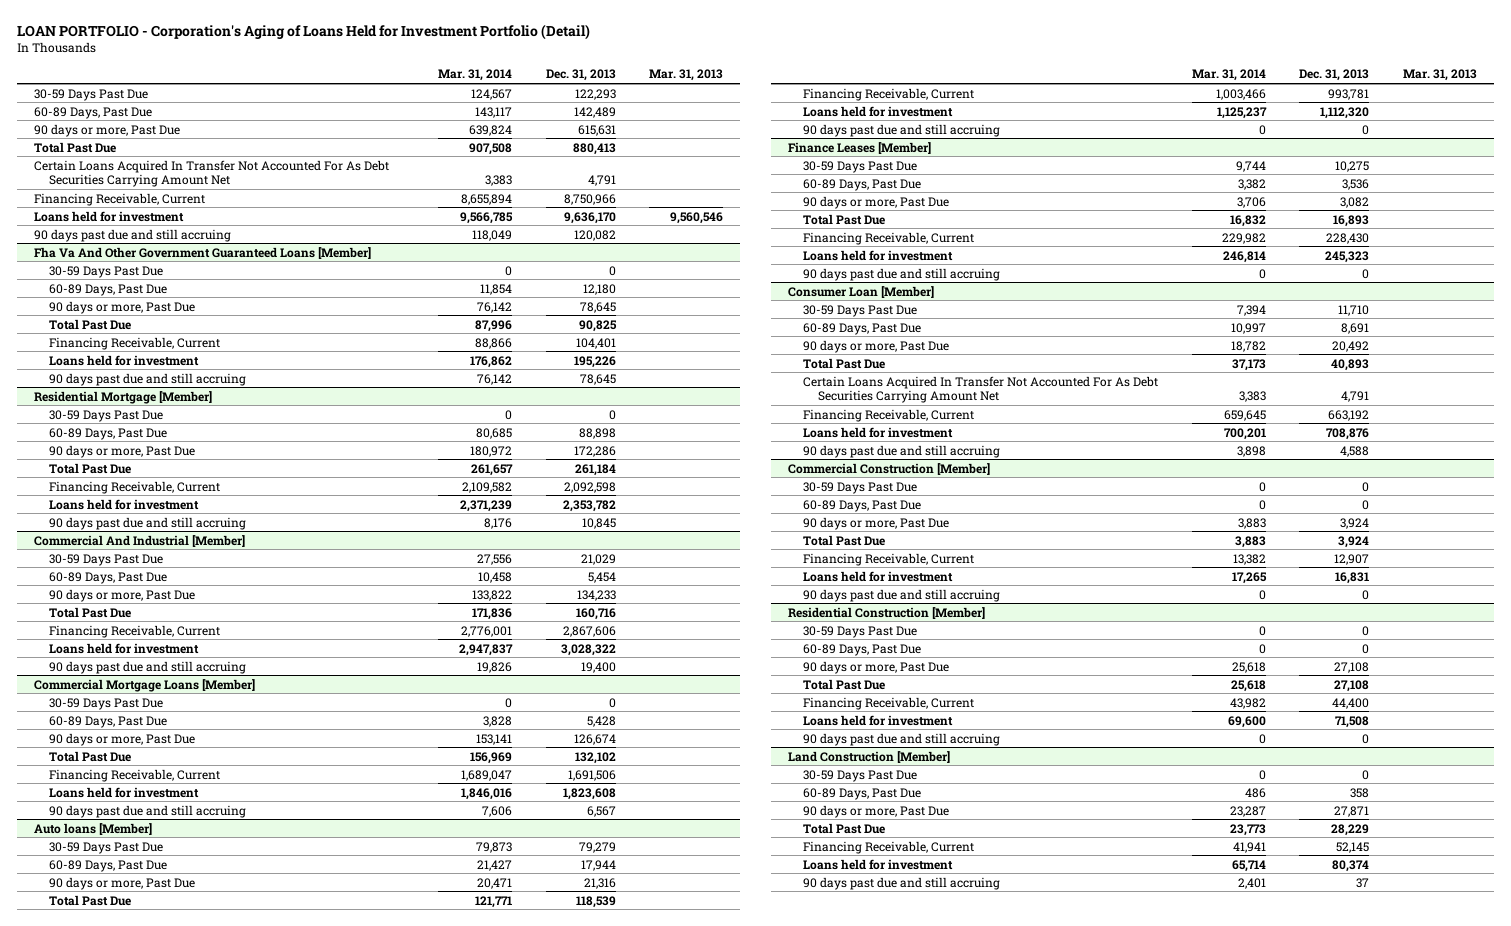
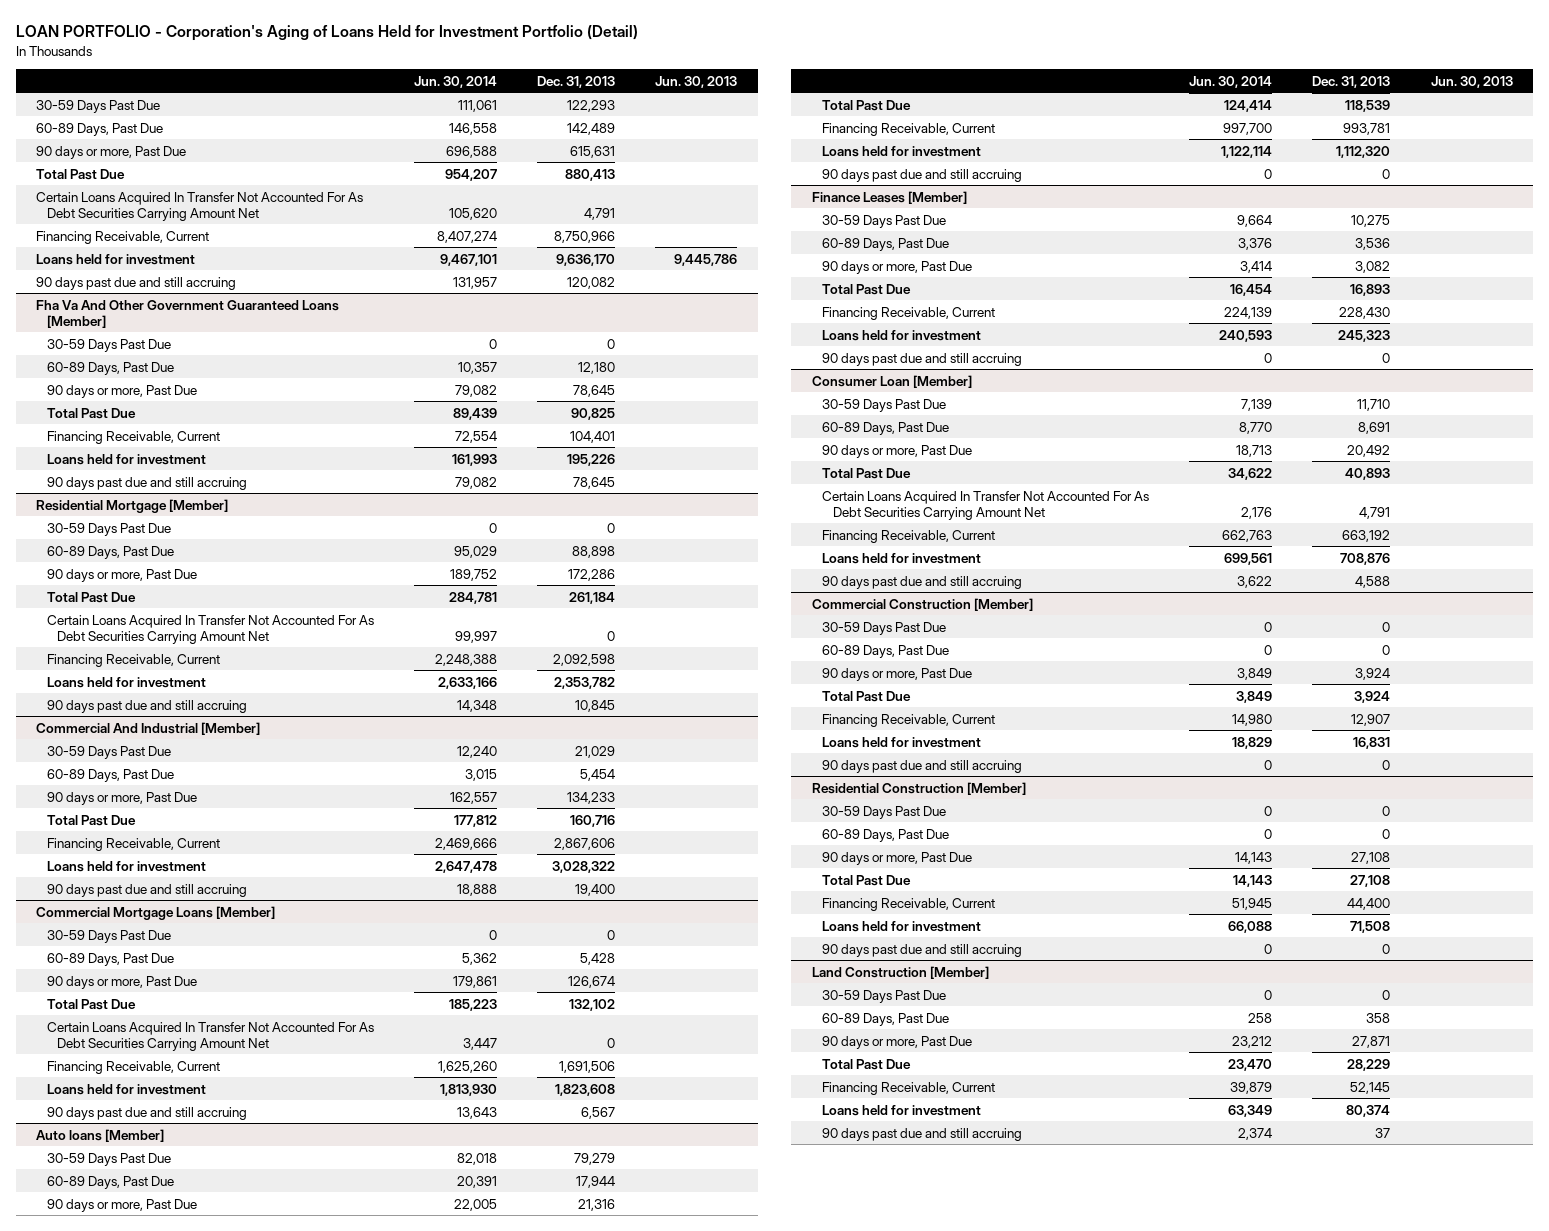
- | Mar. 31, 2014 | Dec. 31, 2013 | Mar. 31, 2013
+ | Jun. 30, 2014 | Dec. 31, 2013 | Jun. 30, 2013
@ Residential Mortgage [Member]
+ Certain Loans Acquired In Transfer Not Accounted For As Debt Securities Carrying Amount Net | 99,997 | 0 |
@ Commercial Mortgage Loans [Member]
+ Certain Loans Acquired In Transfer Not Accounted For As Debt Securities Carrying Amount Net | 3,447 | 0 |

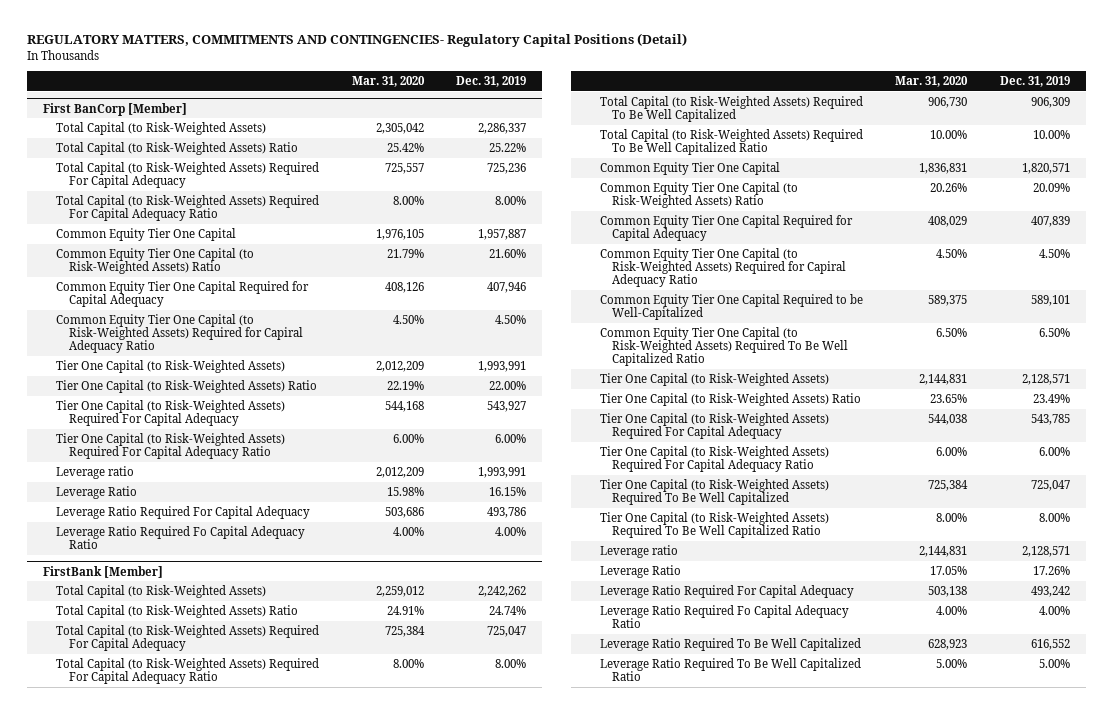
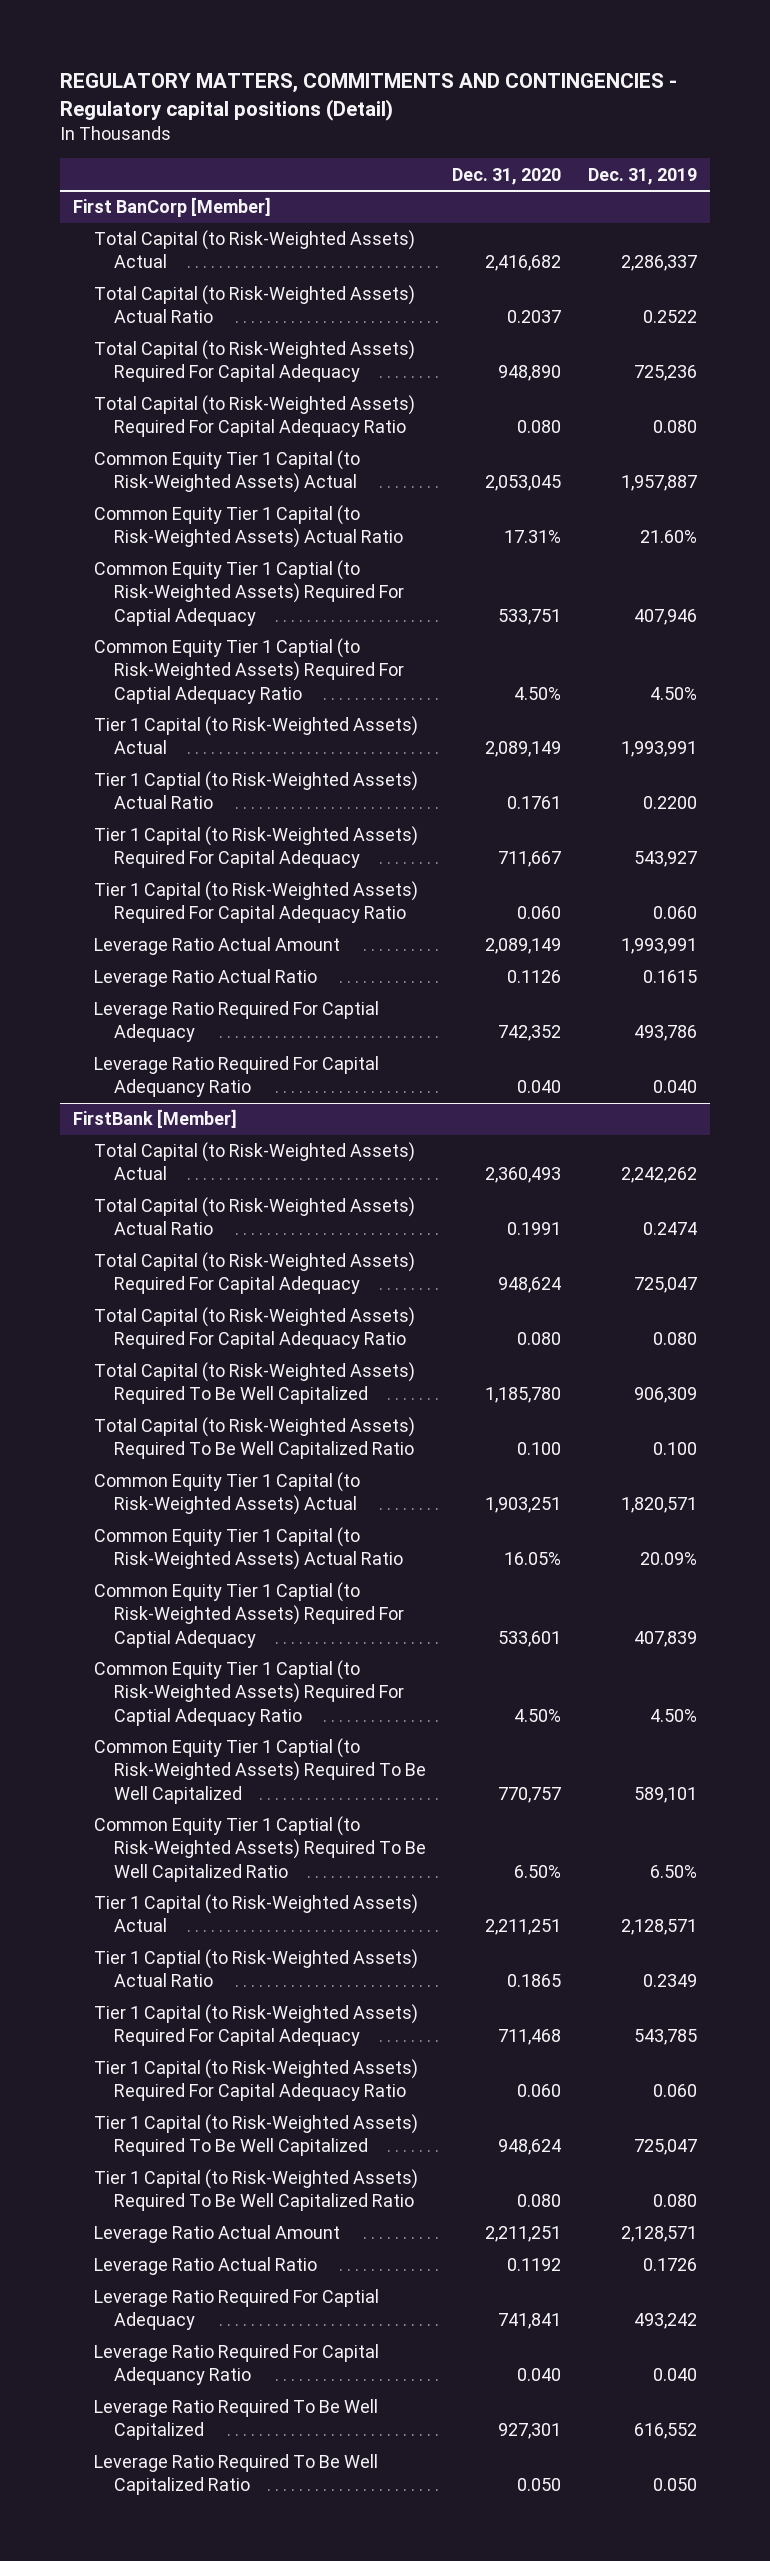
- REGULATORY MATTERS, COMMITMENTS AND CONTINGENCIES- Regulatory Capital Positions (Detail)
+ REGULATORY MATTERS, COMMITMENTS AND CONTINGENCIES - Regulatory capital positions (Detail)
- | Mar. 31, 2020 | Dec. 31, 2019
+ | Dec. 31, 2020 | Dec. 31, 2019
@ First BanCorp [Member]
- Total Capital (to Risk-Weighted Assets) | 2,305,042 | 2,286,337
- Total Capital (to Risk-Weighted Assets) Ratio | 25.42% | 25.22%
+ Total Capital (to Risk-Weighted Assets) Actual | 2,416,682 | 2,286,337
+ Total Capital (to Risk-Weighted Assets) Actual Ratio | 0.2037 | 0.2522
- Total Capital (to Risk-Weighted Assets) Required For Capital Adequacy Ratio | 8.00% | 8.00%
- Common Equity Tier One Capital | 1,976,105 | 1,957,887
- Common Equity Tier One Capital (to Risk-Weighted Assets) Ratio | 21.79% | 21.60%
- Common Equity Tier One Capital Required for Capital Adequacy | 408,126 | 407,946
- Common Equity Tier One Capital (to Risk-Weighted Assets) Required for Capiral Adequacy Ratio | 4.50% | 4.50%
- Tier One Capital (to Risk-Weighted Assets) | 2,012,209 | 1,993,991
- Tier One Capital (to Risk-Weighted Assets) Ratio | 22.19% | 22.00%
- Tier One Capital (to Risk-Weighted Assets) Required For Capital Adequacy | 544,168 | 543,927
- Tier One Capital (to Risk-Weighted Assets) Required For Capital Adequacy Ratio | 6.00% | 6.00%
- Leverage ratio | 2,012,209 | 1,993,991
- Leverage Ratio | 15.98% | 16.15%
- Leverage Ratio Required For Capital Adequacy | 503,686 | 493,786
- Leverage Ratio Required Fo Capital Adequacy Ratio | 4.00% | 4.00%
+ Total Capital (to Risk-Weighted Assets) Required For Capital Adequacy Ratio | 0.080 | 0.080
+ Common Equity Tier 1 Capital (to Risk-Weighted Assets) Actual | 2,053,045 | 1,957,887
+ Common Equity Tier 1 Capital (to Risk-Weighted Assets) Actual Ratio | 17.31% | 21.60%
+ Common Equity Tier 1 Captial (to Risk-Weighted Assets) Required For Captial Adequacy | 533,751 | 407,946
+ Common Equity Tier 1 Captial (to Risk-Weighted Assets) Required For Captial Adequacy Ratio | 4.50% | 4.50%
+ Tier 1 Capital (to Risk-Weighted Assets) Actual | 2,089,149 | 1,993,991
+ Tier 1 Captial (to Risk-Weighted Assets) Actual Ratio | 0.1761 | 0.2200
+ Tier 1 Capital (to Risk-Weighted Assets) Required For Capital Adequacy | 711,667 | 543,927
+ Tier 1 Capital (to Risk-Weighted Assets) Required For Capital Adequacy Ratio | 0.060 | 0.060
+ Leverage Ratio Actual Amount | 2,089,149 | 1,993,991
+ Leverage Ratio Actual Ratio | 0.1126 | 0.1615
+ Leverage Ratio Required For Captial Adequacy | 742,352 | 493,786
+ Leverage Ratio Required For Capital Adequancy Ratio | 0.040 | 0.040
@ FirstBank [Member]
- Total Capital (to Risk-Weighted Assets) | 2,259,012 | 2,242,262
- Total Capital (to Risk-Weighted Assets) Ratio | 24.91% | 24.74%
+ Total Capital (to Risk-Weighted Assets) Actual | 2,360,493 | 2,242,262
+ Total Capital (to Risk-Weighted Assets) Actual Ratio | 0.1991 | 0.2474
- Total Capital (to Risk-Weighted Assets) Required For Capital Adequacy Ratio | 8.00% | 8.00%
+ Total Capital (to Risk-Weighted Assets) Required For Capital Adequacy Ratio | 0.080 | 0.080
- Total Capital (to Risk-Weighted Assets) Required To Be Well Capitalized Ratio | 10.00% | 10.00%
- Common Equity Tier One Capital | 1,836,831 | 1,820,571
- Common Equity Tier One Capital (to Risk-Weighted Assets) Ratio | 20.26% | 20.09%
- Common Equity Tier One Capital Required for Capital Adequacy | 408,029 | 407,839
- Common Equity Tier One Capital (to Risk-Weighted Assets) Required for Capiral Adequacy Ratio | 4.50% | 4.50%
- Common Equity Tier One Capital Required to be Well-Capitalized | 589,375 | 589,101
- Common Equity Tier One Capital (to Risk-Weighted Assets) Required To Be Well Capitalized Ratio | 6.50% | 6.50%
- Tier One Capital (to Risk-Weighted Assets) | 2,144,831 | 2,128,571
- Tier One Capital (to Risk-Weighted Assets) Ratio | 23.65% | 23.49%
- Tier One Capital (to Risk-Weighted Assets) Required For Capital Adequacy | 544,038 | 543,785
- Tier One Capital (to Risk-Weighted Assets) Required For Capital Adequacy Ratio | 6.00% | 6.00%
- Tier One Capital (to Risk-Weighted Assets) Required To Be Well Capitalized | 725,384 | 725,047
- Tier One Capital (to Risk-Weighted Assets) Required To Be Well Capitalized Ratio | 8.00% | 8.00%
- Leverage ratio | 2,144,831 | 2,128,571
- Leverage Ratio | 17.05% | 17.26%
- Leverage Ratio Required For Capital Adequacy | 503,138 | 493,242
- Leverage Ratio Required Fo Capital Adequacy Ratio | 4.00% | 4.00%
+ Total Capital (to Risk-Weighted Assets) Required To Be Well Capitalized Ratio | 0.100 | 0.100
+ Common Equity Tier 1 Capital (to Risk-Weighted Assets) Actual | 1,903,251 | 1,820,571
+ Common Equity Tier 1 Capital (to Risk-Weighted Assets) Actual Ratio | 16.05% | 20.09%
+ Common Equity Tier 1 Captial (to Risk-Weighted Assets) Required For Captial Adequacy | 533,601 | 407,839
+ Common Equity Tier 1 Captial (to Risk-Weighted Assets) Required For Captial Adequacy Ratio | 4.50% | 4.50%
+ Common Equity Tier 1 Captial (to Risk-Weighted Assets) Required To Be Well Capitalized | 770,757 | 589,101
+ Common Equity Tier 1 Captial (to Risk-Weighted Assets) Required To Be Well Capitalized Ratio | 6.50% | 6.50%
+ Tier 1 Capital (to Risk-Weighted Assets) Actual | 2,211,251 | 2,128,571
+ Tier 1 Captial (to Risk-Weighted Assets) Actual Ratio | 0.1865 | 0.2349
+ Tier 1 Capital (to Risk-Weighted Assets) Required For Capital Adequacy | 711,468 | 543,785
+ Tier 1 Capital (to Risk-Weighted Assets) Required For Capital Adequacy Ratio | 0.060 | 0.060
+ Tier 1 Capital (to Risk-Weighted Assets) Required To Be Well Capitalized | 948,624 | 725,047
+ Tier 1 Capital (to Risk-Weighted Assets) Required To Be Well Capitalized Ratio | 0.080 | 0.080
+ Leverage Ratio Actual Amount | 2,211,251 | 2,128,571
+ Leverage Ratio Actual Ratio | 0.1192 | 0.1726
+ Leverage Ratio Required For Captial Adequacy | 741,841 | 493,242
+ Leverage Ratio Required For Capital Adequancy Ratio | 0.040 | 0.040
- Leverage Ratio Required To Be Well Capitalized Ratio | 5.00% | 5.00%
+ Leverage Ratio Required To Be Well Capitalized Ratio | 0.050 | 0.050

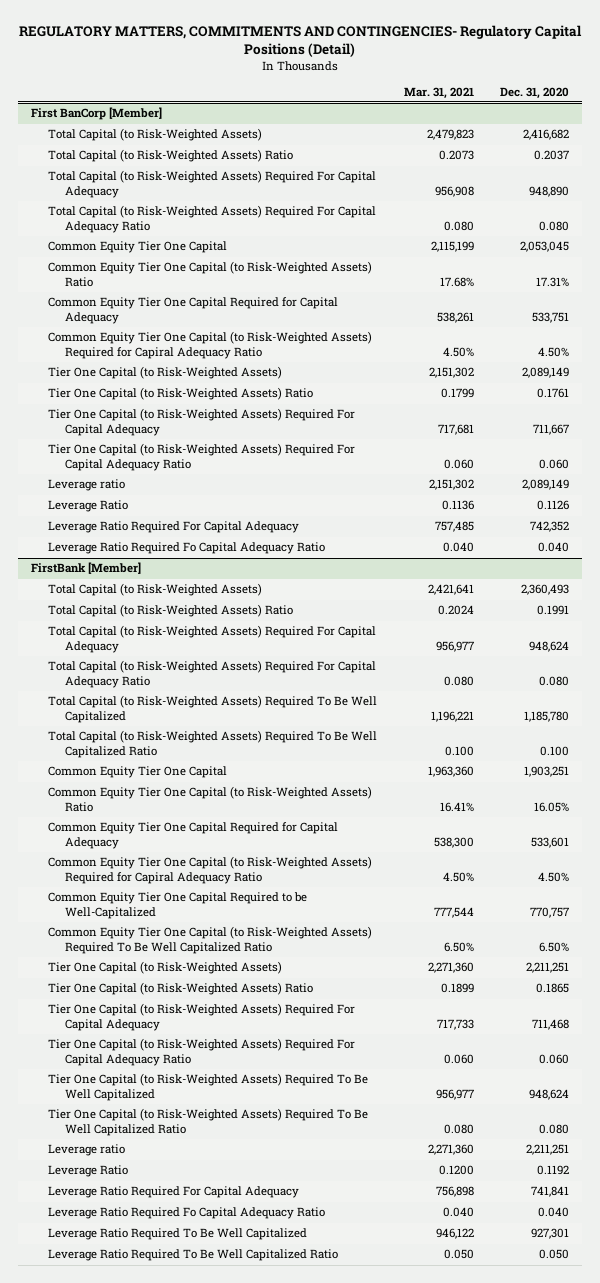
- REGULATORY MATTERS, COMMITMENTS AND CONTINGENCIES - Regulatory capital positions (Detail)
+ REGULATORY MATTERS, COMMITMENTS AND CONTINGENCIES- Regulatory Capital Positions (Detail)
- | Dec. 31, 2020 | Dec. 31, 2019
+ | Mar. 31, 2021 | Dec. 31, 2020
@ First BanCorp [Member]
- Total Capital (to Risk-Weighted Assets) Actual | 2,416,682 | 2,286,337
- Total Capital (to Risk-Weighted Assets) Actual Ratio | 0.2037 | 0.2522
+ Total Capital (to Risk-Weighted Assets) | 2,479,823 | 2,416,682
+ Total Capital (to Risk-Weighted Assets) Ratio | 0.2073 | 0.2037
- Common Equity Tier 1 Capital (to Risk-Weighted Assets) Actual | 2,053,045 | 1,957,887
- Common Equity Tier 1 Capital (to Risk-Weighted Assets) Actual Ratio | 17.31% | 21.60%
- Common Equity Tier 1 Captial (to Risk-Weighted Assets) Required For Captial Adequacy | 533,751 | 407,946
- Common Equity Tier 1 Captial (to Risk-Weighted Assets) Required For Captial Adequacy Ratio | 4.50% | 4.50%
- Tier 1 Capital (to Risk-Weighted Assets) Actual | 2,089,149 | 1,993,991
- Tier 1 Captial (to Risk-Weighted Assets) Actual Ratio | 0.1761 | 0.2200
- Tier 1 Capital (to Risk-Weighted Assets) Required For Capital Adequacy | 711,667 | 543,927
- Tier 1 Capital (to Risk-Weighted Assets) Required For Capital Adequacy Ratio | 0.060 | 0.060
- Leverage Ratio Actual Amount | 2,089,149 | 1,993,991
- Leverage Ratio Actual Ratio | 0.1126 | 0.1615
- Leverage Ratio Required For Captial Adequacy | 742,352 | 493,786
- Leverage Ratio Required For Capital Adequancy Ratio | 0.040 | 0.040
+ Common Equity Tier One Capital | 2,115,199 | 2,053,045
+ Common Equity Tier One Capital (to Risk-Weighted Assets) Ratio | 17.68% | 17.31%
+ Common Equity Tier One Capital Required for Capital Adequacy | 538,261 | 533,751
+ Common Equity Tier One Capital (to Risk-Weighted Assets) Required for Capiral Adequacy Ratio | 4.50% | 4.50%
+ Tier One Capital (to Risk-Weighted Assets) | 2,151,302 | 2,089,149
+ Tier One Capital (to Risk-Weighted Assets) Ratio | 0.1799 | 0.1761
+ Tier One Capital (to Risk-Weighted Assets) Required For Capital Adequacy | 717,681 | 711,667
+ Tier One Capital (to Risk-Weighted Assets) Required For Capital Adequacy Ratio | 0.060 | 0.060
+ Leverage ratio | 2,151,302 | 2,089,149
+ Leverage Ratio | 0.1136 | 0.1126
+ Leverage Ratio Required For Capital Adequacy | 757,485 | 742,352
+ Leverage Ratio Required Fo Capital Adequacy Ratio | 0.040 | 0.040
@ FirstBank [Member]
- Total Capital (to Risk-Weighted Assets) Actual | 2,360,493 | 2,242,262
- Total Capital (to Risk-Weighted Assets) Actual Ratio | 0.1991 | 0.2474
+ Total Capital (to Risk-Weighted Assets) | 2,421,641 | 2,360,493
+ Total Capital (to Risk-Weighted Assets) Ratio | 0.2024 | 0.1991
- Common Equity Tier 1 Capital (to Risk-Weighted Assets) Actual | 1,903,251 | 1,820,571
- Common Equity Tier 1 Capital (to Risk-Weighted Assets) Actual Ratio | 16.05% | 20.09%
- Common Equity Tier 1 Captial (to Risk-Weighted Assets) Required For Captial Adequacy | 533,601 | 407,839
- Common Equity Tier 1 Captial (to Risk-Weighted Assets) Required For Captial Adequacy Ratio | 4.50% | 4.50%
- Common Equity Tier 1 Captial (to Risk-Weighted Assets) Required To Be Well Capitalized | 770,757 | 589,101
- Common Equity Tier 1 Captial (to Risk-Weighted Assets) Required To Be Well Capitalized Ratio | 6.50% | 6.50%
- Tier 1 Capital (to Risk-Weighted Assets) Actual | 2,211,251 | 2,128,571
- Tier 1 Captial (to Risk-Weighted Assets) Actual Ratio | 0.1865 | 0.2349
- Tier 1 Capital (to Risk-Weighted Assets) Required For Capital Adequacy | 711,468 | 543,785
- Tier 1 Capital (to Risk-Weighted Assets) Required For Capital Adequacy Ratio | 0.060 | 0.060
- Tier 1 Capital (to Risk-Weighted Assets) Required To Be Well Capitalized | 948,624 | 725,047
- Tier 1 Capital (to Risk-Weighted Assets) Required To Be Well Capitalized Ratio | 0.080 | 0.080
- Leverage Ratio Actual Amount | 2,211,251 | 2,128,571
- Leverage Ratio Actual Ratio | 0.1192 | 0.1726
- Leverage Ratio Required For Captial Adequacy | 741,841 | 493,242
- Leverage Ratio Required For Capital Adequancy Ratio | 0.040 | 0.040
+ Common Equity Tier One Capital | 1,963,360 | 1,903,251
+ Common Equity Tier One Capital (to Risk-Weighted Assets) Ratio | 16.41% | 16.05%
+ Common Equity Tier One Capital Required for Capital Adequacy | 538,300 | 533,601
+ Common Equity Tier One Capital (to Risk-Weighted Assets) Required for Capiral Adequacy Ratio | 4.50% | 4.50%
+ Common Equity Tier One Capital Required to be Well-Capitalized | 777,544 | 770,757
+ Common Equity Tier One Capital (to Risk-Weighted Assets) Required To Be Well Capitalized Ratio | 6.50% | 6.50%
+ Tier One Capital (to Risk-Weighted Assets) | 2,271,360 | 2,211,251
+ Tier One Capital (to Risk-Weighted Assets) Ratio | 0.1899 | 0.1865
+ Tier One Capital (to Risk-Weighted Assets) Required For Capital Adequacy | 717,733 | 711,468
+ Tier One Capital (to Risk-Weighted Assets) Required For Capital Adequacy Ratio | 0.060 | 0.060
+ Tier One Capital (to Risk-Weighted Assets) Required To Be Well Capitalized | 956,977 | 948,624
+ Tier One Capital (to Risk-Weighted Assets) Required To Be Well Capitalized Ratio | 0.080 | 0.080
+ Leverage ratio | 2,271,360 | 2,211,251
+ Leverage Ratio | 0.1200 | 0.1192
+ Leverage Ratio Required For Capital Adequacy | 756,898 | 741,841
+ Leverage Ratio Required Fo Capital Adequacy Ratio | 0.040 | 0.040

